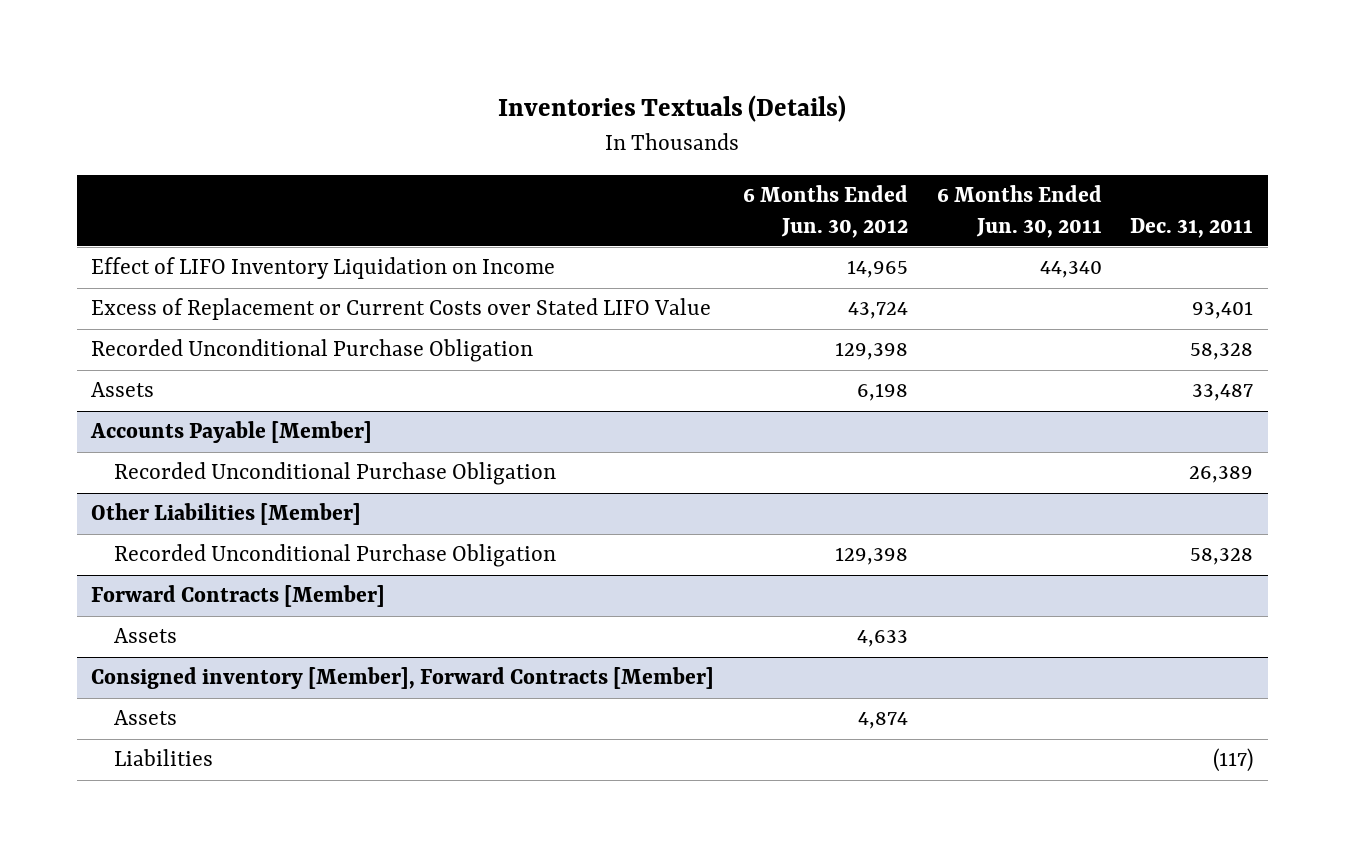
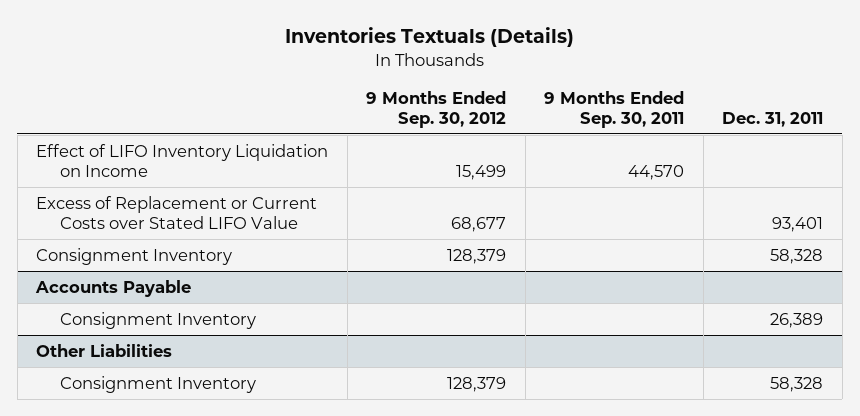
- | 6 Months Ended Jun. 30, 2012 | 6 Months Ended Jun. 30, 2011 | Dec. 31, 2011
+ | 9 Months Ended Sep. 30, 2012 | 9 Months Ended Sep. 30, 2011 | Dec. 31, 2011
- Recorded Unconditional Purchase Obligation | 129,398 | | 58,328
- Assets | 6,198 | | 33,487
- Accounts Payable [Member]
- Recorded Unconditional Purchase Obligation | | | 26,389
- Other Liabilities [Member]
- Recorded Unconditional Purchase Obligation | 129,398 | | 58,328
- Forward Contracts [Member]
- Assets | 4,633 | |
- Consigned inventory [Member], Forward Contracts [Member]
- Assets | 4,874 | |
- Liabilities | | | (117)
+ Consignment Inventory | 128,379 | | 58,328
+ Accounts Payable
+ Consignment Inventory | | | 26,389
+ Other Liabilities
+ Consignment Inventory | 128,379 | | 58,328

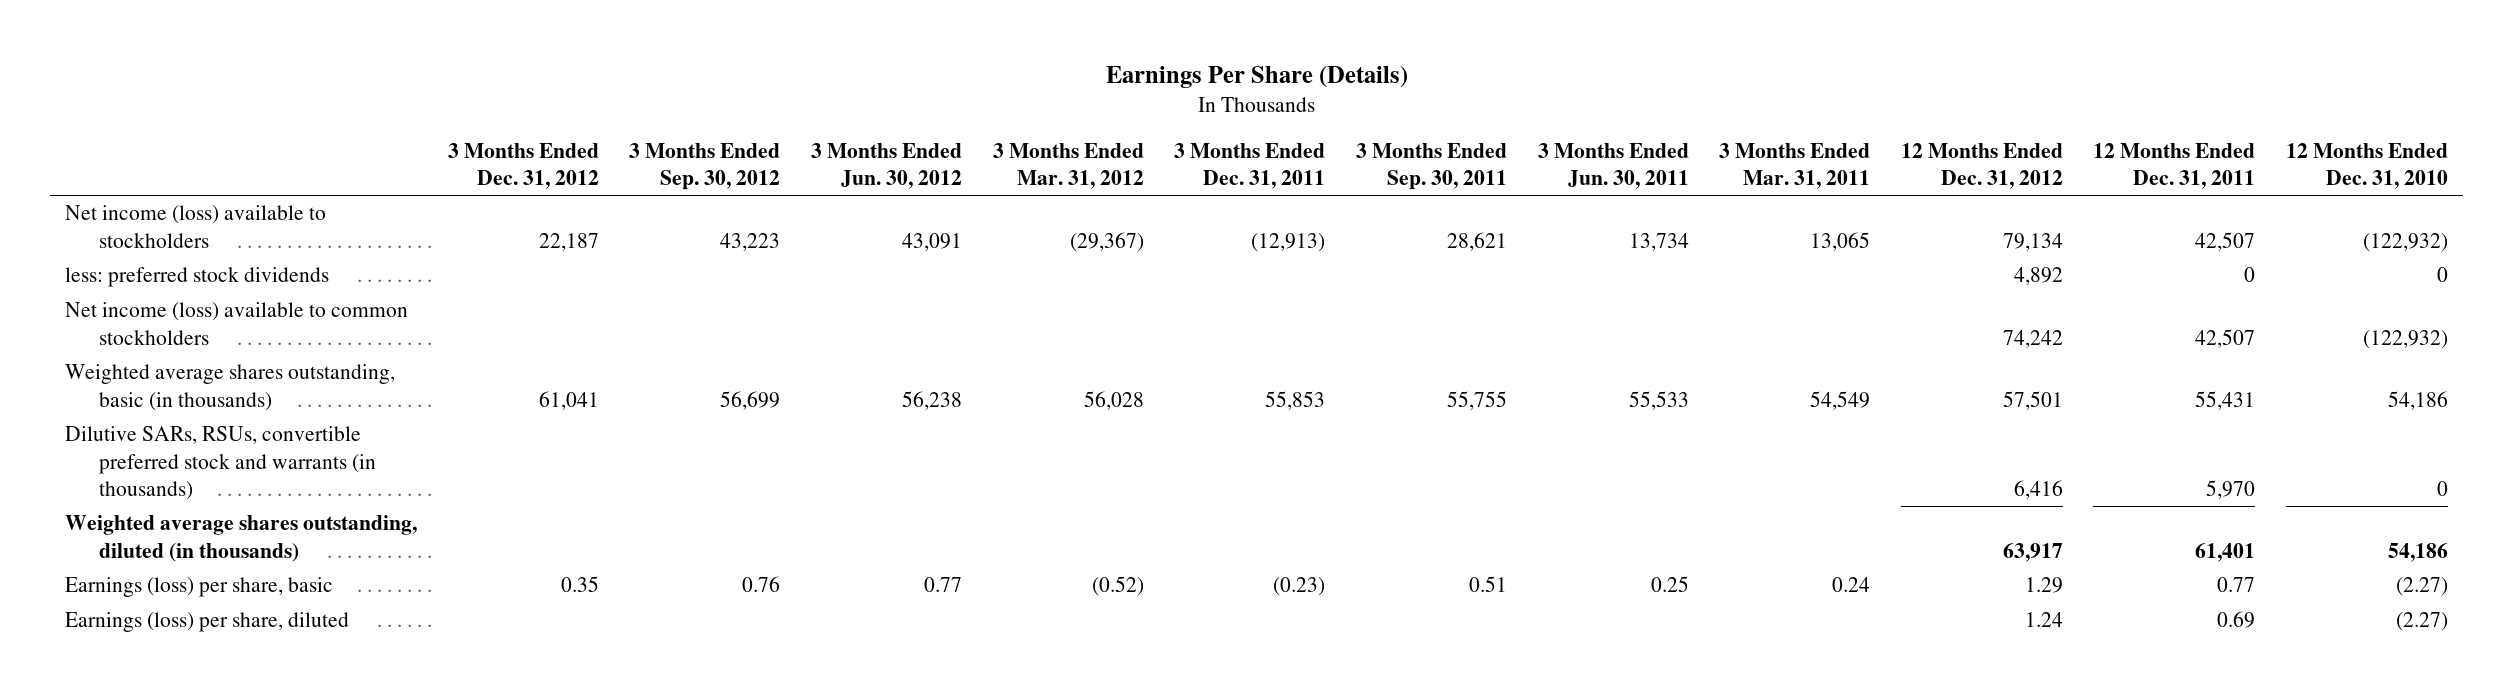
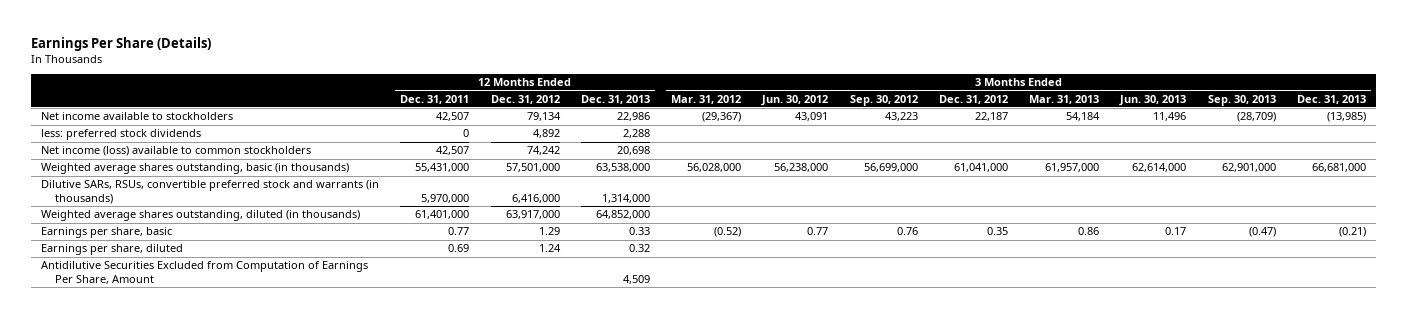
- | 3 Months Ended Dec. 31, 2012 | 3 Months Ended Sep. 30, 2012 | 3 Months Ended Jun. 30, 2012 | 3 Months Ended Mar. 31, 2012 | 3 Months Ended Dec. 31, 2011 | 3 Months Ended Sep. 30, 2011 | 3 Months Ended Jun. 30, 2011 | 3 Months Ended Mar. 31, 2011 | 12 Months Ended Dec. 31, 2012 | 12 Months Ended Dec. 31, 2011 | 12 Months Ended Dec. 31, 2010
+ | 12 Months Ended Dec. 31, 2011 | 12 Months Ended Dec. 31, 2012 | 12 Months Ended Dec. 31, 2013 | 3 Months Ended Mar. 31, 2012 | 3 Months Ended Jun. 30, 2012 | 3 Months Ended Sep. 30, 2012 | 3 Months Ended Dec. 31, 2012 | 3 Months Ended Mar. 31, 2013 | 3 Months Ended Jun. 30, 2013 | 3 Months Ended Sep. 30, 2013 | 3 Months Ended Dec. 31, 2013
- Net income (loss) available to stockholders | 22,187 | 43,223 | 43,091 | (29,367) | (12,913) | 28,621 | 13,734 | 13,065 | 79,134 | 42,507 | (122,932)
+ Net income available to stockholders | 42,507 | 79,134 | 22,986 | (29,367) | 43,091 | 43,223 | 22,187 | 54,184 | 11,496 | (28,709) | (13,985)
- Weighted average shares outstanding, basic (in thousands) | 61,041 | 56,699 | 56,238 | 56,028 | 55,853 | 55,755 | 55,533 | 54,549 | 57,501 | 55,431 | 54,186
- Dilutive SARs, RSUs, convertible preferred stock and warrants (in thousands) | | | | | | | | | 6,416 | 5,970 | 0
- Weighted average shares outstanding, diluted (in thousands) | | | | | | | | | 63,917 | 61,401 | 54,186
- Earnings (loss) per share, basic | 0.35 | 0.76 | 0.77 | (0.52) | (0.23) | 0.51 | 0.25 | 0.24 | 1.29 | 0.77 | (2.27)
- Earnings (loss) per share, diluted | | | | | | | | | 1.24 | 0.69 | (2.27)
+ Weighted average shares outstanding, basic (in thousands) | 55,431,000 | 57,501,000 | 63,538,000 | 56,028,000 | 56,238,000 | 56,699,000 | 61,041,000 | 61,957,000 | 62,614,000 | 62,901,000 | 66,681,000
+ Dilutive SARs, RSUs, convertible preferred stock and warrants (in thousands) | 5,970,000 | 6,416,000 | 1,314,000 | | | | | | | |
+ Weighted average shares outstanding, diluted (in thousands) | 61,401,000 | 63,917,000 | 64,852,000 | | | | | | | |
+ Earnings per share, basic | 0.77 | 1.29 | 0.33 | (0.52) | 0.77 | 0.76 | 0.35 | 0.86 | 0.17 | (0.47) | (0.21)
+ Earnings per share, diluted | 0.69 | 1.24 | 0.32 | | | | | | | |
+ Antidilutive Securities Excluded from Computation of Earnings Per Share, Amount | | | 4,509 | | | | | | | |

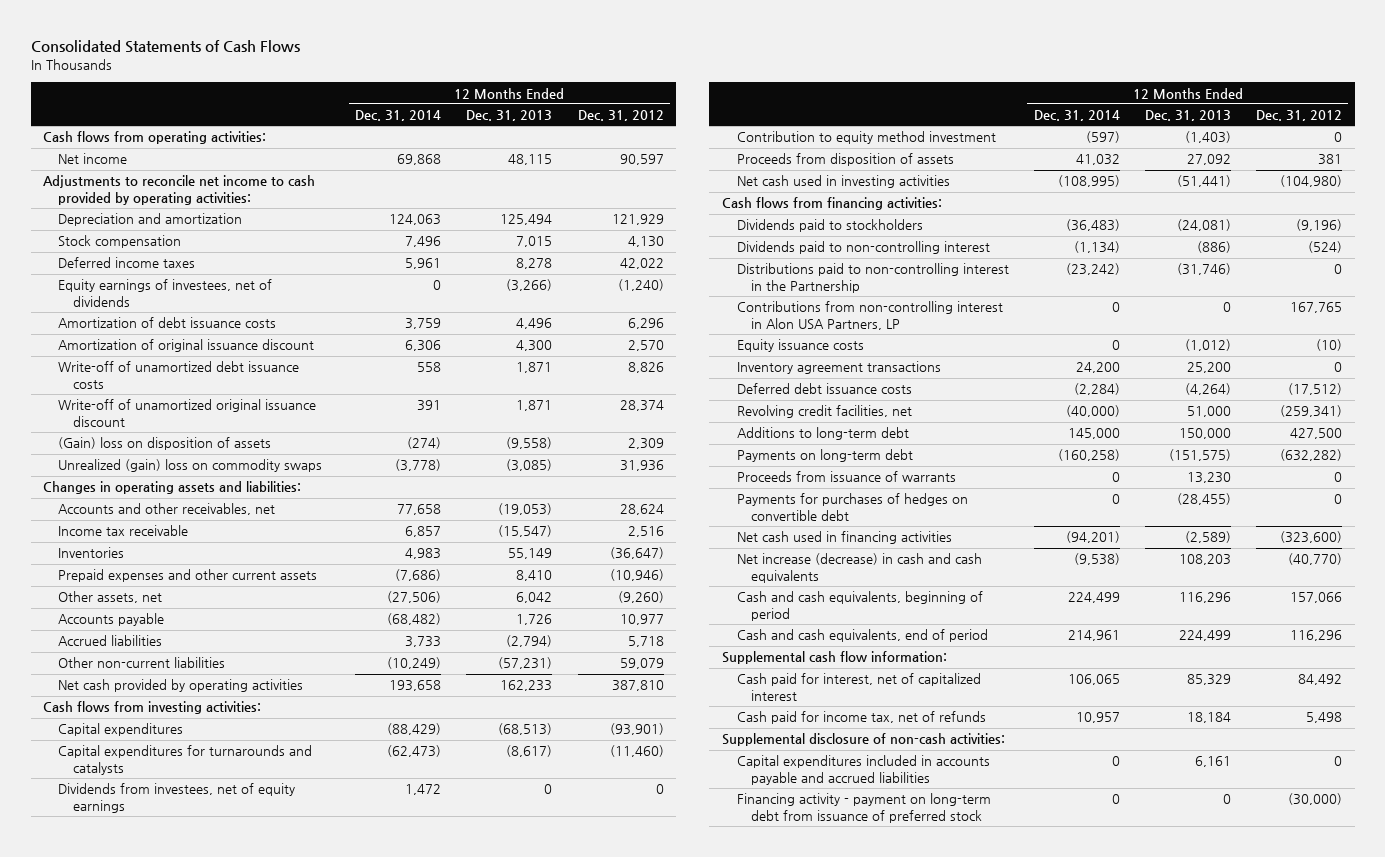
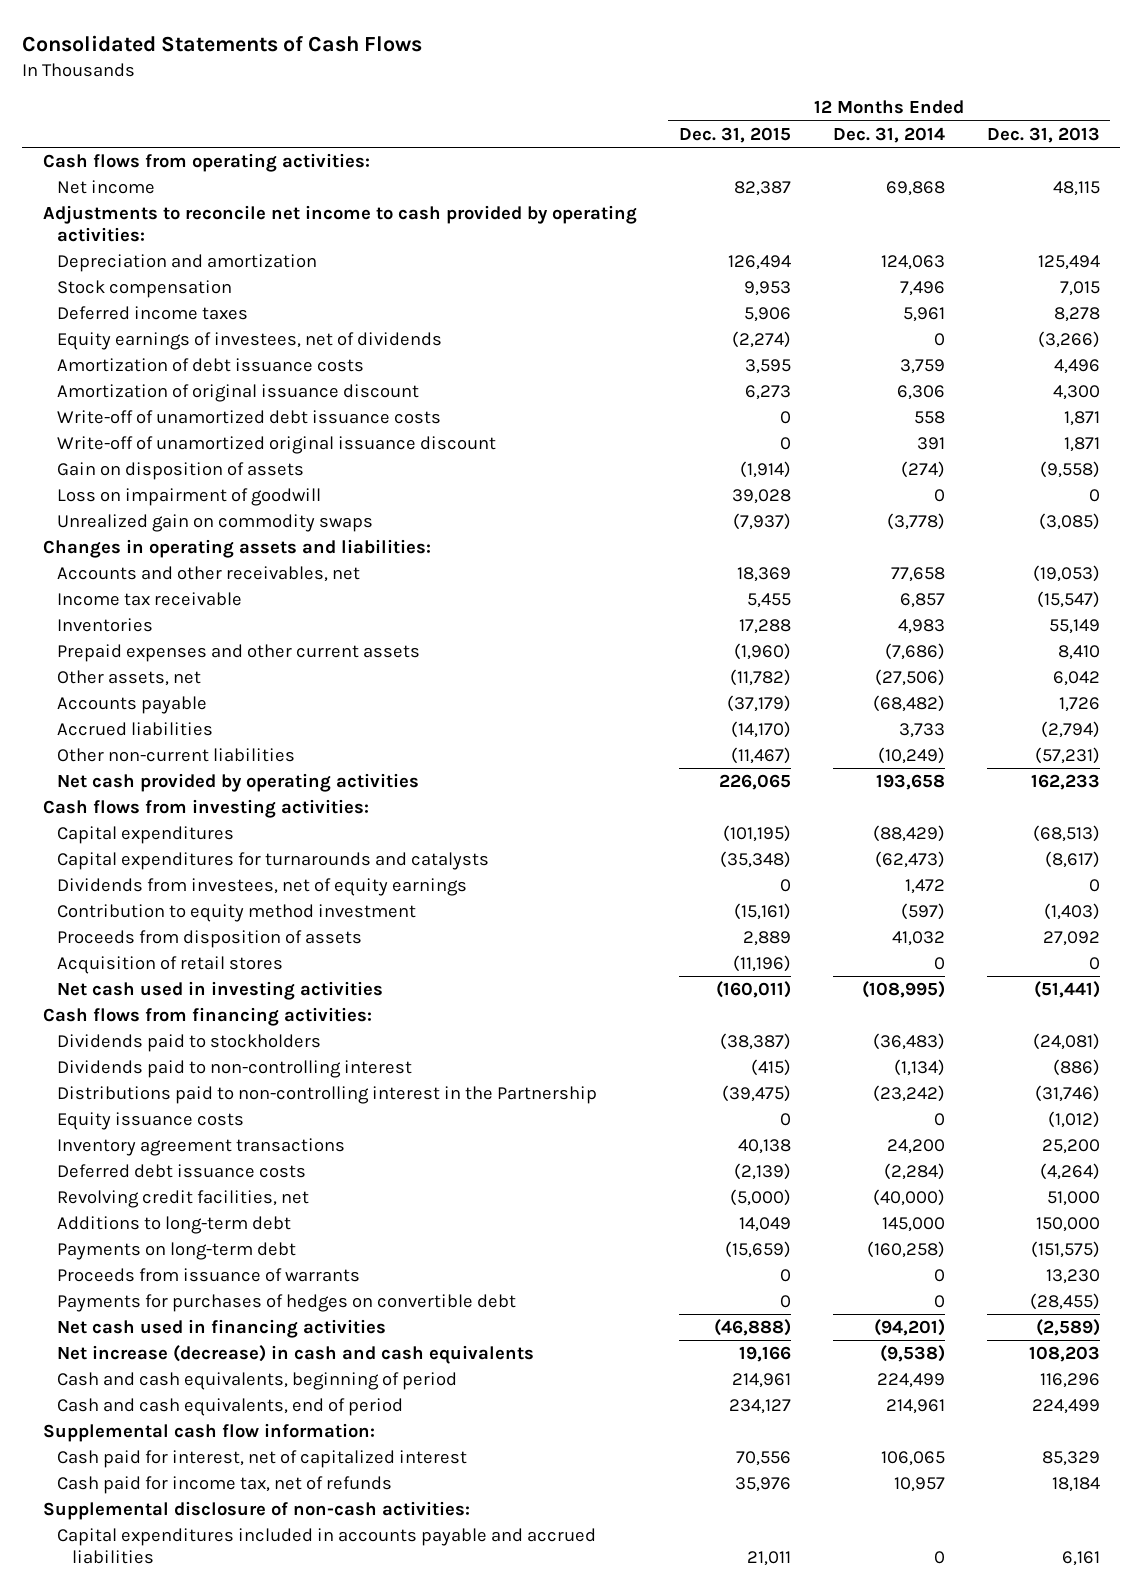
- | 12 Months Ended Dec. 31, 2014 | 12 Months Ended Dec. 31, 2013 | 12 Months Ended Dec. 31, 2012
+ | 12 Months Ended Dec. 31, 2015 | 12 Months Ended Dec. 31, 2014 | 12 Months Ended Dec. 31, 2013
- (Gain) loss on disposition of assets | (274) | (9,558) | 2,309
- Unrealized (gain) loss on commodity swaps | (3,778) | (3,085) | 31,936
+ Gain on disposition of assets | (1,914) | (274) | (9,558)
+ Loss on impairment of goodwill | 39,028 | 0 | 0
+ Unrealized gain on commodity swaps | (7,937) | (3,778) | (3,085)
+ Acquisition of retail stores | (11,196) | 0 | 0
- Contributions from non-controlling interest in Alon USA Partners, LP | 0 | 0 | 167,765
- Financing activity - payment on long-term debt from issuance of preferred stock | 0 | 0 | (30,000)

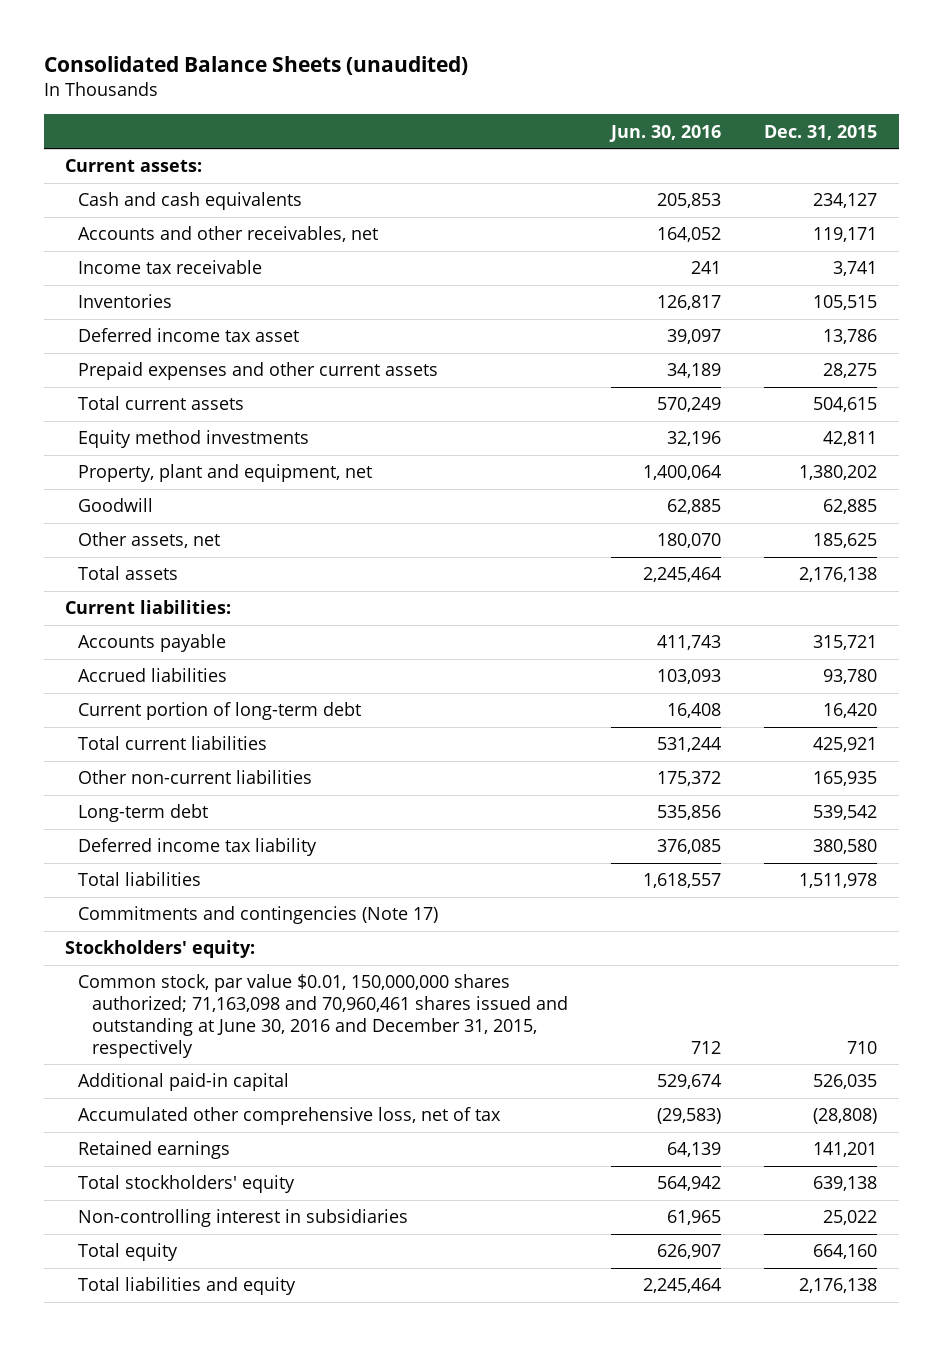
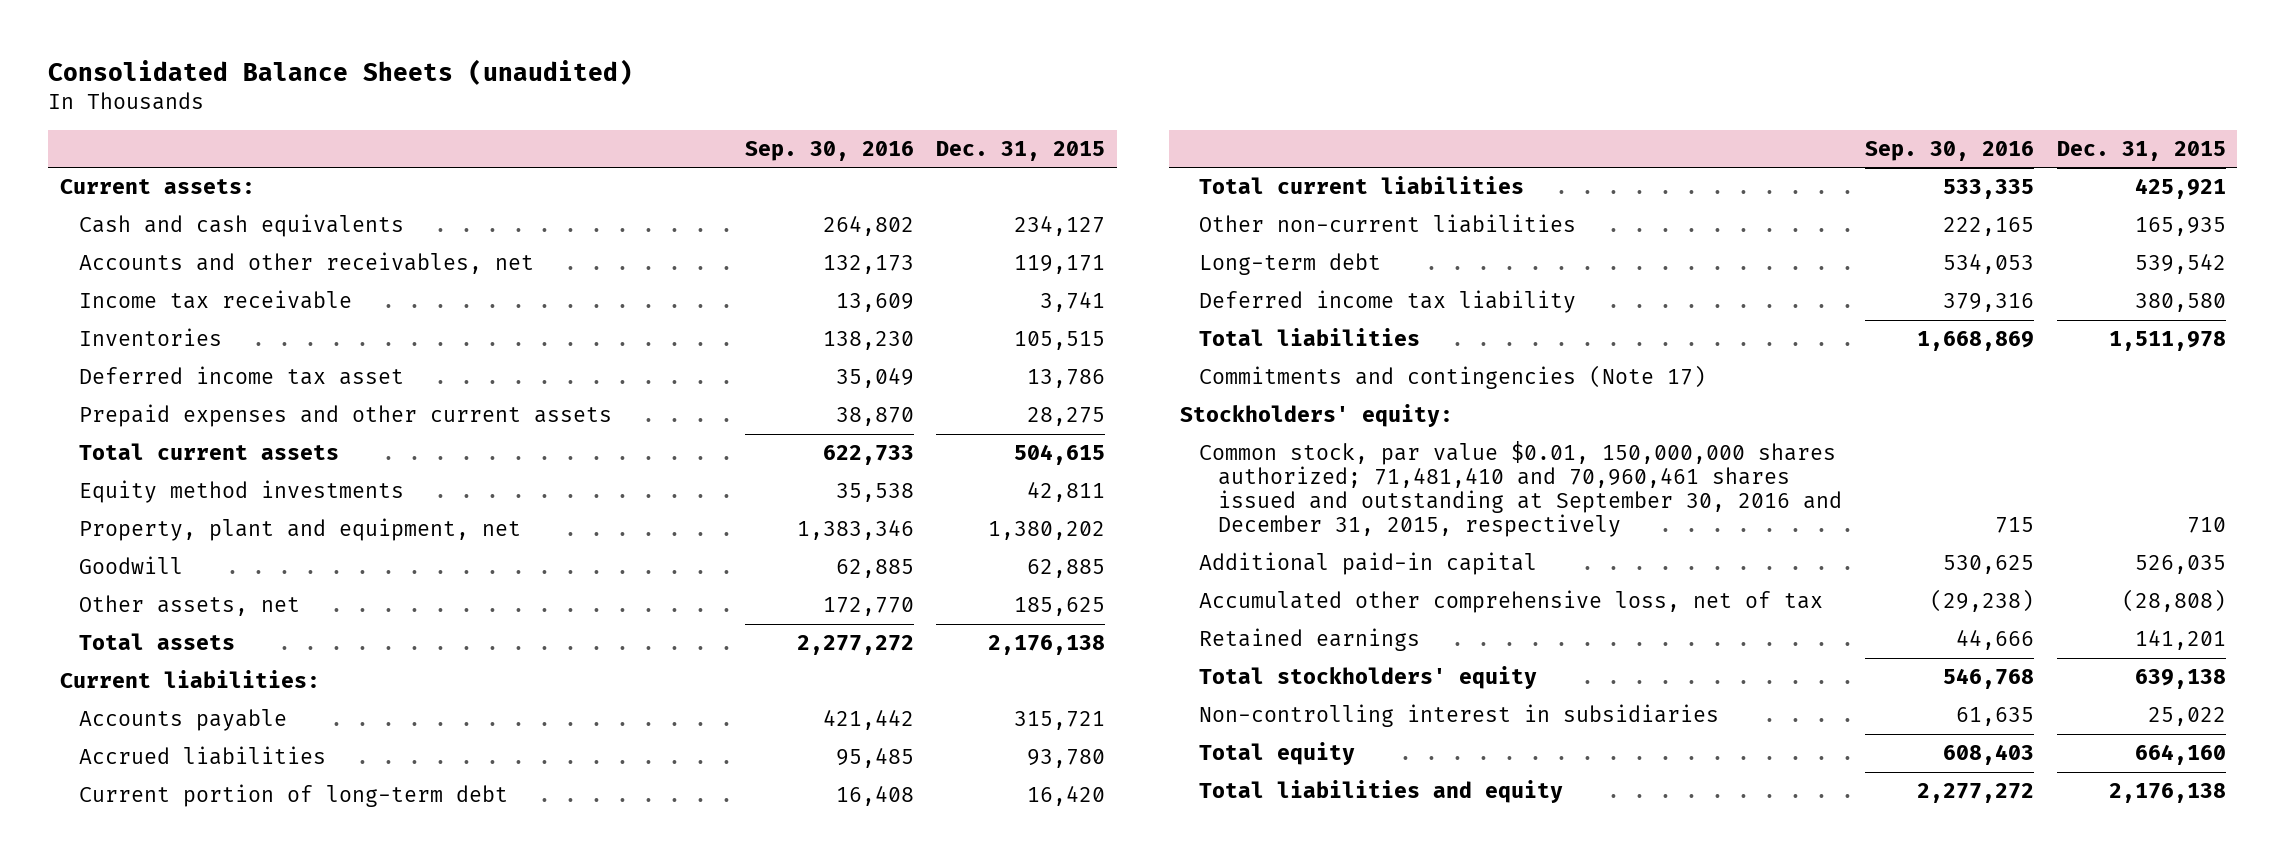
- | Jun. 30, 2016 | Dec. 31, 2015
+ | Sep. 30, 2016 | Dec. 31, 2015
- Common stock, par value $0.01, 150,000,000 shares authorized; 71,163,098 and 70,960,461 shares issued and outstanding at June 30, 2016 and December 31, 2015, respectively | 712 | 710
+ Common stock, par value $0.01, 150,000,000 shares authorized; 71,481,410 and 70,960,461 shares issued and outstanding at September 30, 2016 and December 31, 2015, respectively | 715 | 710

